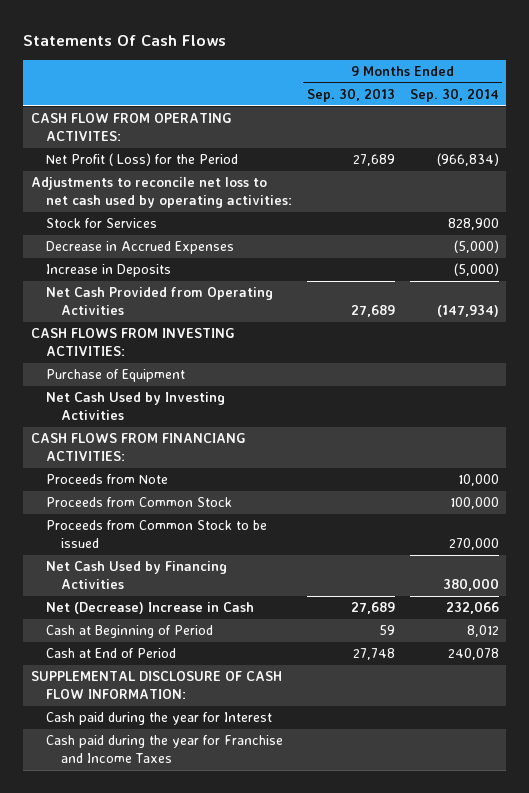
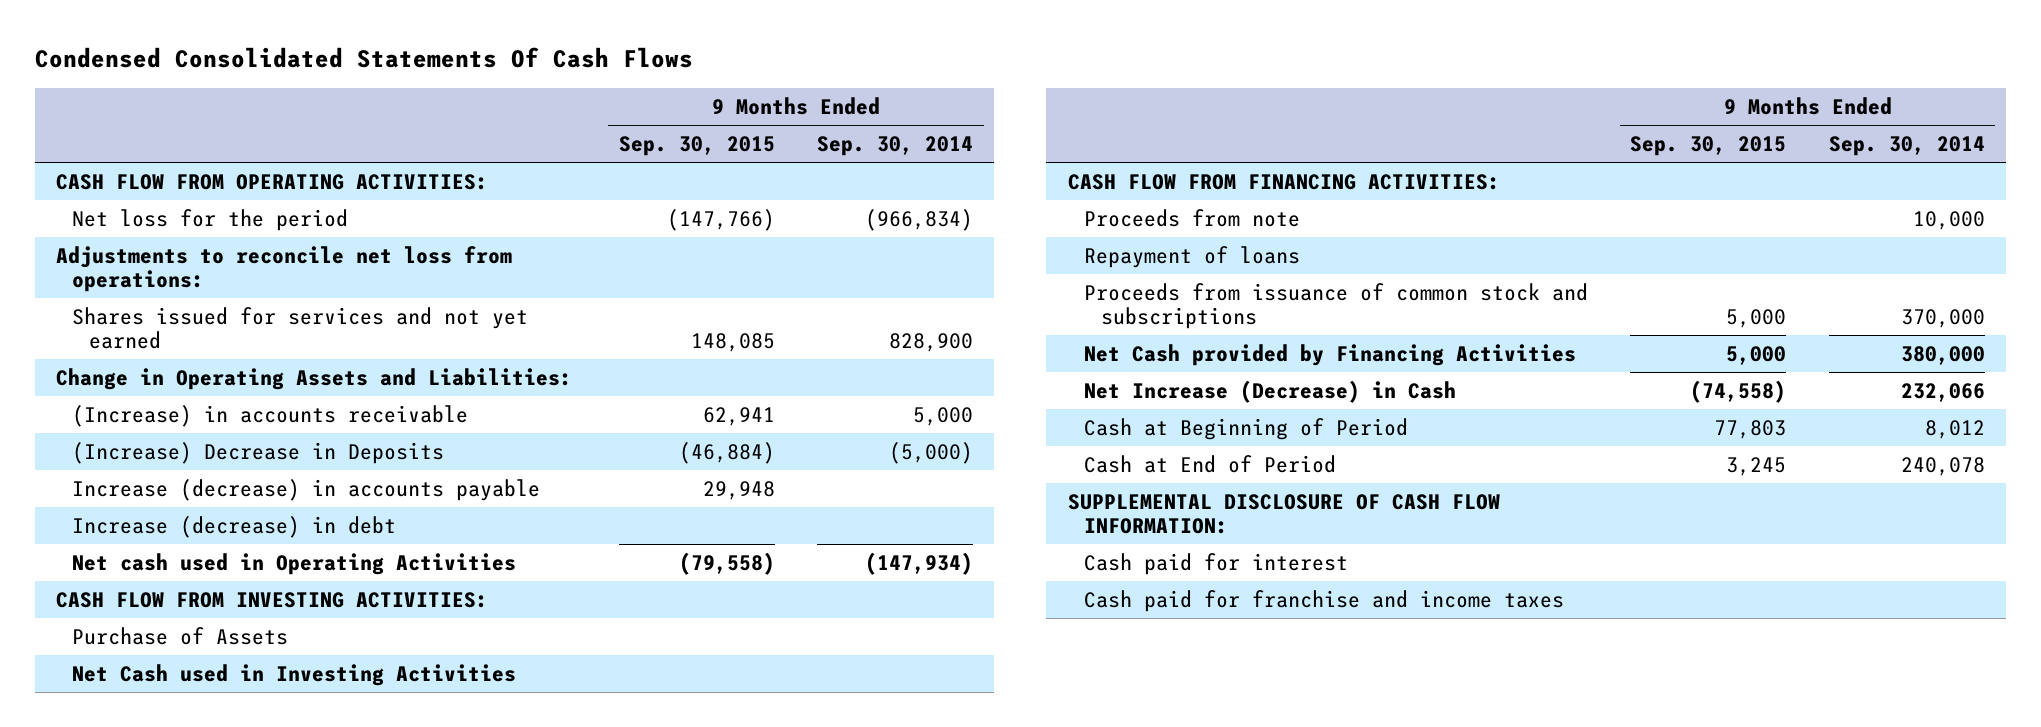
- Statements Of Cash Flows
+ Condensed Consolidated Statements Of Cash Flows
- | 9 Months Ended Sep. 30, 2013 | 9 Months Ended Sep. 30, 2014
+ | 9 Months Ended Sep. 30, 2015 | 9 Months Ended Sep. 30, 2014
- CASH FLOW FROM OPERATING ACTIVITES:
- Net Profit ( Loss) for the Period | 27,689 | (966,834)
- Adjustments to reconcile net loss to net cash used by operating activities:
- Stock for Services | | 828,900
- Decrease in Accrued Expenses | | (5,000)
- Increase in Deposits | | (5,000)
- Net Cash Provided from Operating Activities | 27,689 | (147,934)
- CASH FLOWS FROM INVESTING ACTIVITIES:
- Purchase of Equipment
- Net Cash Used by Investing Activities
- CASH FLOWS FROM FINANCIANG ACTIVITIES:
- Proceeds from Note | | 10,000
- Proceeds from Common Stock | | 100,000
- Proceeds from Common Stock to be issued | | 270,000
- Net Cash Used by Financing Activities | | 380,000
- Net (Decrease) Increase in Cash | 27,689 | 232,066
+ CASH FLOW FROM OPERATING ACTIVITIES:
+ Net loss for the period | (147,766) | (966,834)
+ Adjustments to reconcile net loss from operations:
+ Shares issued for services and not yet earned | 148,085 | 828,900
+ Change in Operating Assets and Liabilities:
+ (Increase) in accounts receivable | 62,941 | 5,000
+ (Increase) Decrease in Deposits | (46,884) | (5,000)
+ Increase (decrease) in accounts payable | 29,948 |
+ Increase (decrease) in debt
+ Net cash used in Operating Activities | (79,558) | (147,934)
+ CASH FLOW FROM INVESTING ACTIVITIES:
+ Purchase of Assets
+ Net Cash used in Investing Activities
+ CASH FLOW FROM FINANCING ACTIVITIES:
+ Proceeds from note | | 10,000
+ Repayment of loans
+ Proceeds from issuance of common stock and subscriptions | 5,000 | 370,000
+ Net Cash provided by Financing Activities | 5,000 | 380,000
+ Net Increase (Decrease) in Cash | (74,558) | 232,066
- Cash paid during the year for Interest
- Cash paid during the year for Franchise and Income Taxes
+ Cash paid for interest
+ Cash paid for franchise and income taxes

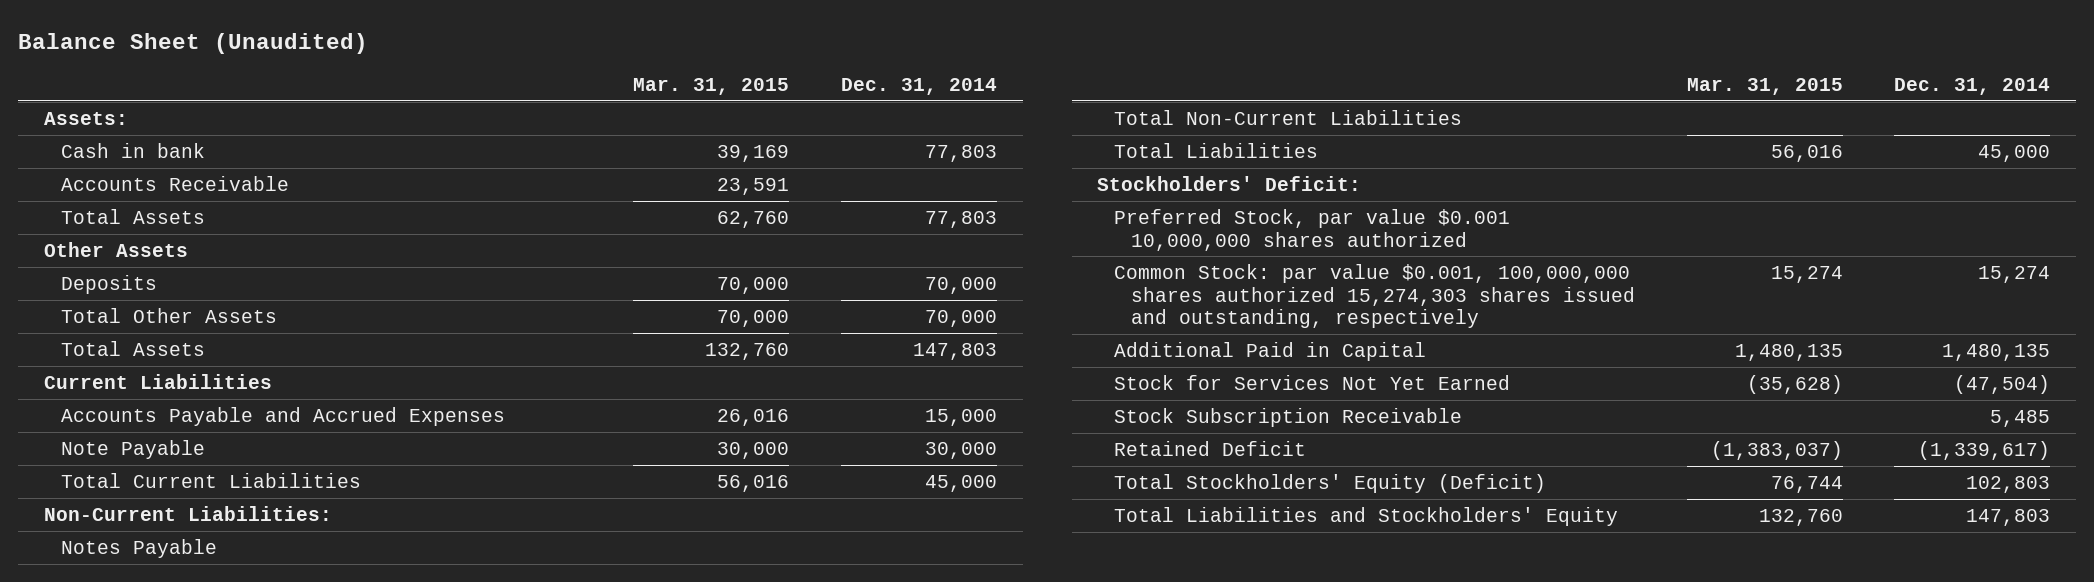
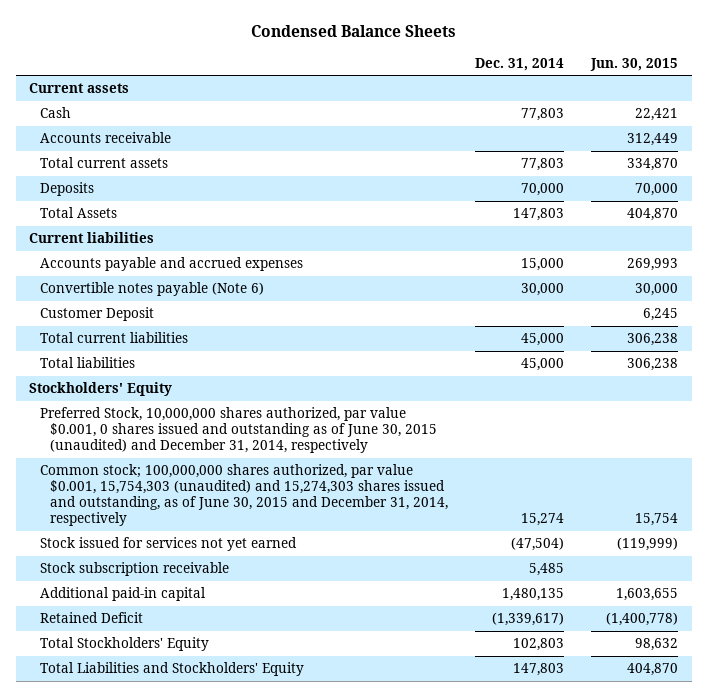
- Balance Sheet (Unaudited)
+ Condensed Balance Sheets
- | Mar. 31, 2015 | Dec. 31, 2014
+ | Dec. 31, 2014 | Jun. 30, 2015
- Assets:
- Cash in bank | 39,169 | 77,803
- Accounts Receivable | 23,591 |
- Total Assets | 62,760 | 77,803
- Other Assets
+ Current assets
+ Cash | 77,803 | 22,421
+ Accounts receivable | | 312,449
+ Total current assets | 77,803 | 334,870
- Total Other Assets | 70,000 | 70,000
- Current Liabilities
- Accounts Payable and Accrued Expenses | 26,016 | 15,000
- Note Payable | 30,000 | 30,000
- Total Current Liabilities | 56,016 | 45,000
- Non-Current Liabilities:
- Notes Payable
- Total Non-Current Liabilities
- Total Liabilities | 56,016 | 45,000
- Stockholders' Deficit:
- Preferred Stock, par value $0.001 10,000,000 shares authorized
- Common Stock: par value $0.001, 100,000,000 shares authorized 15,274,303 shares issued and outstanding, respectively | 15,274 | 15,274
- Additional Paid in Capital | 1,480,135 | 1,480,135
- Stock for Services Not Yet Earned | (35,628) | (47,504)
- Stock Subscription Receivable | | 5,485
+ Current liabilities
+ Accounts payable and accrued expenses | 15,000 | 269,993
+ Convertible notes payable (Note 6) | 30,000 | 30,000
+ Customer Deposit | | 6,245
+ Total current liabilities | 45,000 | 306,238
+ Total liabilities | 45,000 | 306,238
+ Stockholders' Equity
+ Preferred Stock, 10,000,000 shares authorized, par value $0.001, 0 shares issued and outstanding as of June 30, 2015 (unaudited) and December 31, 2014, respectively
+ Common stock; 100,000,000 shares authorized, par value $0.001, 15,754,303 (unaudited) and 15,274,303 shares issued and outstanding, as of June 30, 2015 and December 31, 2014, respectively | 15,274 | 15,754
+ Stock issued for services not yet earned | (47,504) | (119,999)
+ Stock subscription receivable | 5,485 |
+ Additional paid-in capital | 1,480,135 | 1,603,655
- Total Stockholders' Equity (Deficit) | 76,744 | 102,803
+ Total Stockholders' Equity | 102,803 | 98,632

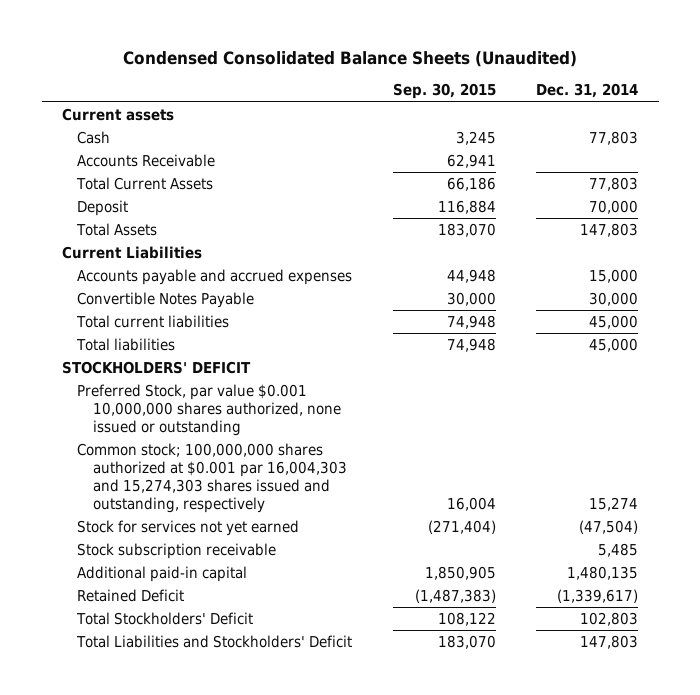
- Condensed Balance Sheets
+ Condensed Consolidated Balance Sheets (Unaudited)
- | Dec. 31, 2014 | Jun. 30, 2015
+ | Sep. 30, 2015 | Dec. 31, 2014
- Accounts receivable | | 312,449
- Total current assets | 77,803 | 334,870
- Deposits | 70,000 | 70,000
+ Accounts Receivable | 62,941 |
+ Total Current Assets | 66,186 | 77,803
+ Deposit | 116,884 | 70,000
- Current liabilities
+ Current Liabilities
- Convertible notes payable (Note 6) | 30,000 | 30,000
- Customer Deposit | | 6,245
+ Convertible Notes Payable | 30,000 | 30,000
- Stockholders' Equity
- Preferred Stock, 10,000,000 shares authorized, par value $0.001, 0 shares issued and outstanding as of June 30, 2015 (unaudited) and December 31, 2014, respectively
- Common stock; 100,000,000 shares authorized, par value $0.001, 15,754,303 (unaudited) and 15,274,303 shares issued and outstanding, as of June 30, 2015 and December 31, 2014, respectively | 15,274 | 15,754
- Stock issued for services not yet earned | (47,504) | (119,999)
+ STOCKHOLDERS' DEFICIT
+ Preferred Stock, par value $0.001 10,000,000 shares authorized, none issued or outstanding
+ Common stock; 100,000,000 shares authorized at $0.001 par 16,004,303 and 15,274,303 shares issued and outstanding, respectively | 16,004 | 15,274
+ Stock for services not yet earned | (271,404) | (47,504)
- Total Stockholders' Equity | 102,803 | 98,632
- Total Liabilities and Stockholders' Equity | 147,803 | 404,870
+ Total Stockholders' Deficit | 108,122 | 102,803
+ Total Liabilities and Stockholders' Deficit | 183,070 | 147,803

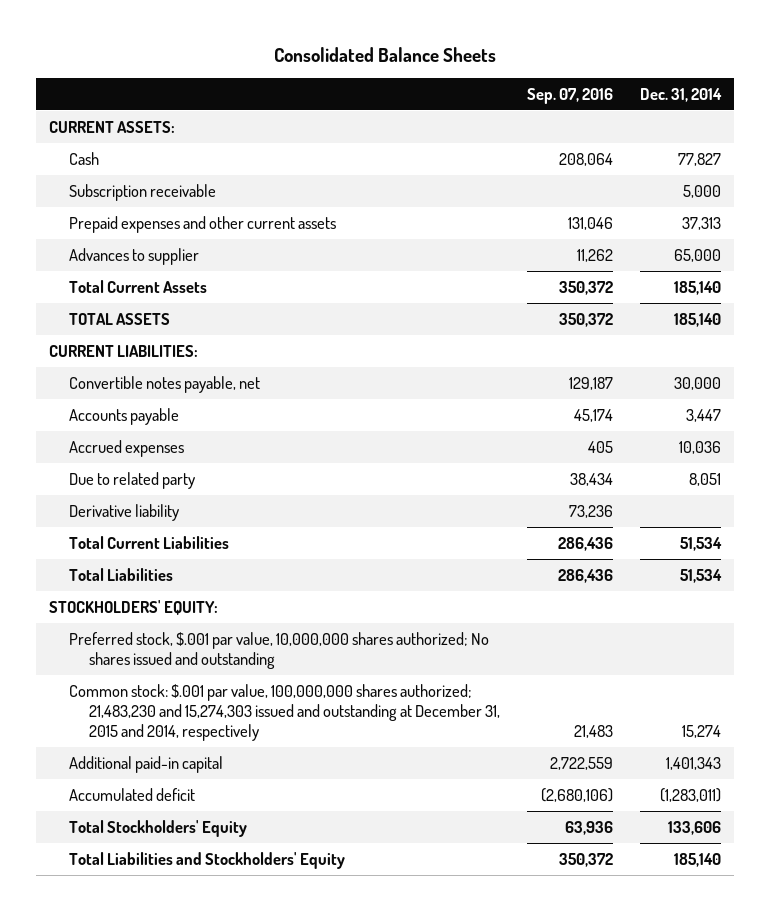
- Condensed Consolidated Balance Sheets (Unaudited)
+ Consolidated Balance Sheets
- | Sep. 30, 2015 | Dec. 31, 2014
+ | Sep. 07, 2016 | Dec. 31, 2014
- Current assets
- Cash | 3,245 | 77,803
- Accounts Receivable | 62,941 |
- Total Current Assets | 66,186 | 77,803
- Deposit | 116,884 | 70,000
- Total Assets | 183,070 | 147,803
- Current Liabilities
- Accounts payable and accrued expenses | 44,948 | 15,000
- Convertible Notes Payable | 30,000 | 30,000
- Total current liabilities | 74,948 | 45,000
- Total liabilities | 74,948 | 45,000
- STOCKHOLDERS' DEFICIT
- Preferred Stock, par value $0.001 10,000,000 shares authorized, none issued or outstanding
- Common stock; 100,000,000 shares authorized at $0.001 par 16,004,303 and 15,274,303 shares issued and outstanding, respectively | 16,004 | 15,274
- Stock for services not yet earned | (271,404) | (47,504)
- Stock subscription receivable | | 5,485
- Additional paid-in capital | 1,850,905 | 1,480,135
- Retained Deficit | (1,487,383) | (1,339,617)
- Total Stockholders' Deficit | 108,122 | 102,803
- Total Liabilities and Stockholders' Deficit | 183,070 | 147,803
+ CURRENT ASSETS:
+ Cash | 208,064 | 77,827
+ Subscription receivable | | 5,000
+ Prepaid expenses and other current assets | 131,046 | 37,313
+ Advances to supplier | 11,262 | 65,000
+ Total Current Assets | 350,372 | 185,140
+ TOTAL ASSETS | 350,372 | 185,140
+ CURRENT LIABILITIES:
+ Convertible notes payable, net | 129,187 | 30,000
+ Accounts payable | 45,174 | 3,447
+ Accrued expenses | 405 | 10,036
+ Due to related party | 38,434 | 8,051
+ Derivative liability | 73,236 |
+ Total Current Liabilities | 286,436 | 51,534
+ Total Liabilities | 286,436 | 51,534
+ STOCKHOLDERS' EQUITY:
+ Preferred stock, $.001 par value, 10,000,000 shares authorized; No shares issued and outstanding
+ Common stock: $.001 par value, 100,000,000 shares authorized; 21,483,230 and 15,274,303 issued and outstanding at December 31, 2015 and 2014, respectively | 21,483 | 15,274
+ Additional paid-in capital | 2,722,559 | 1,401,343
+ Accumulated deficit | (2,680,106) | (1,283,011)
+ Total Stockholders' Equity | 63,936 | 133,606
+ Total Liabilities and Stockholders' Equity | 350,372 | 185,140

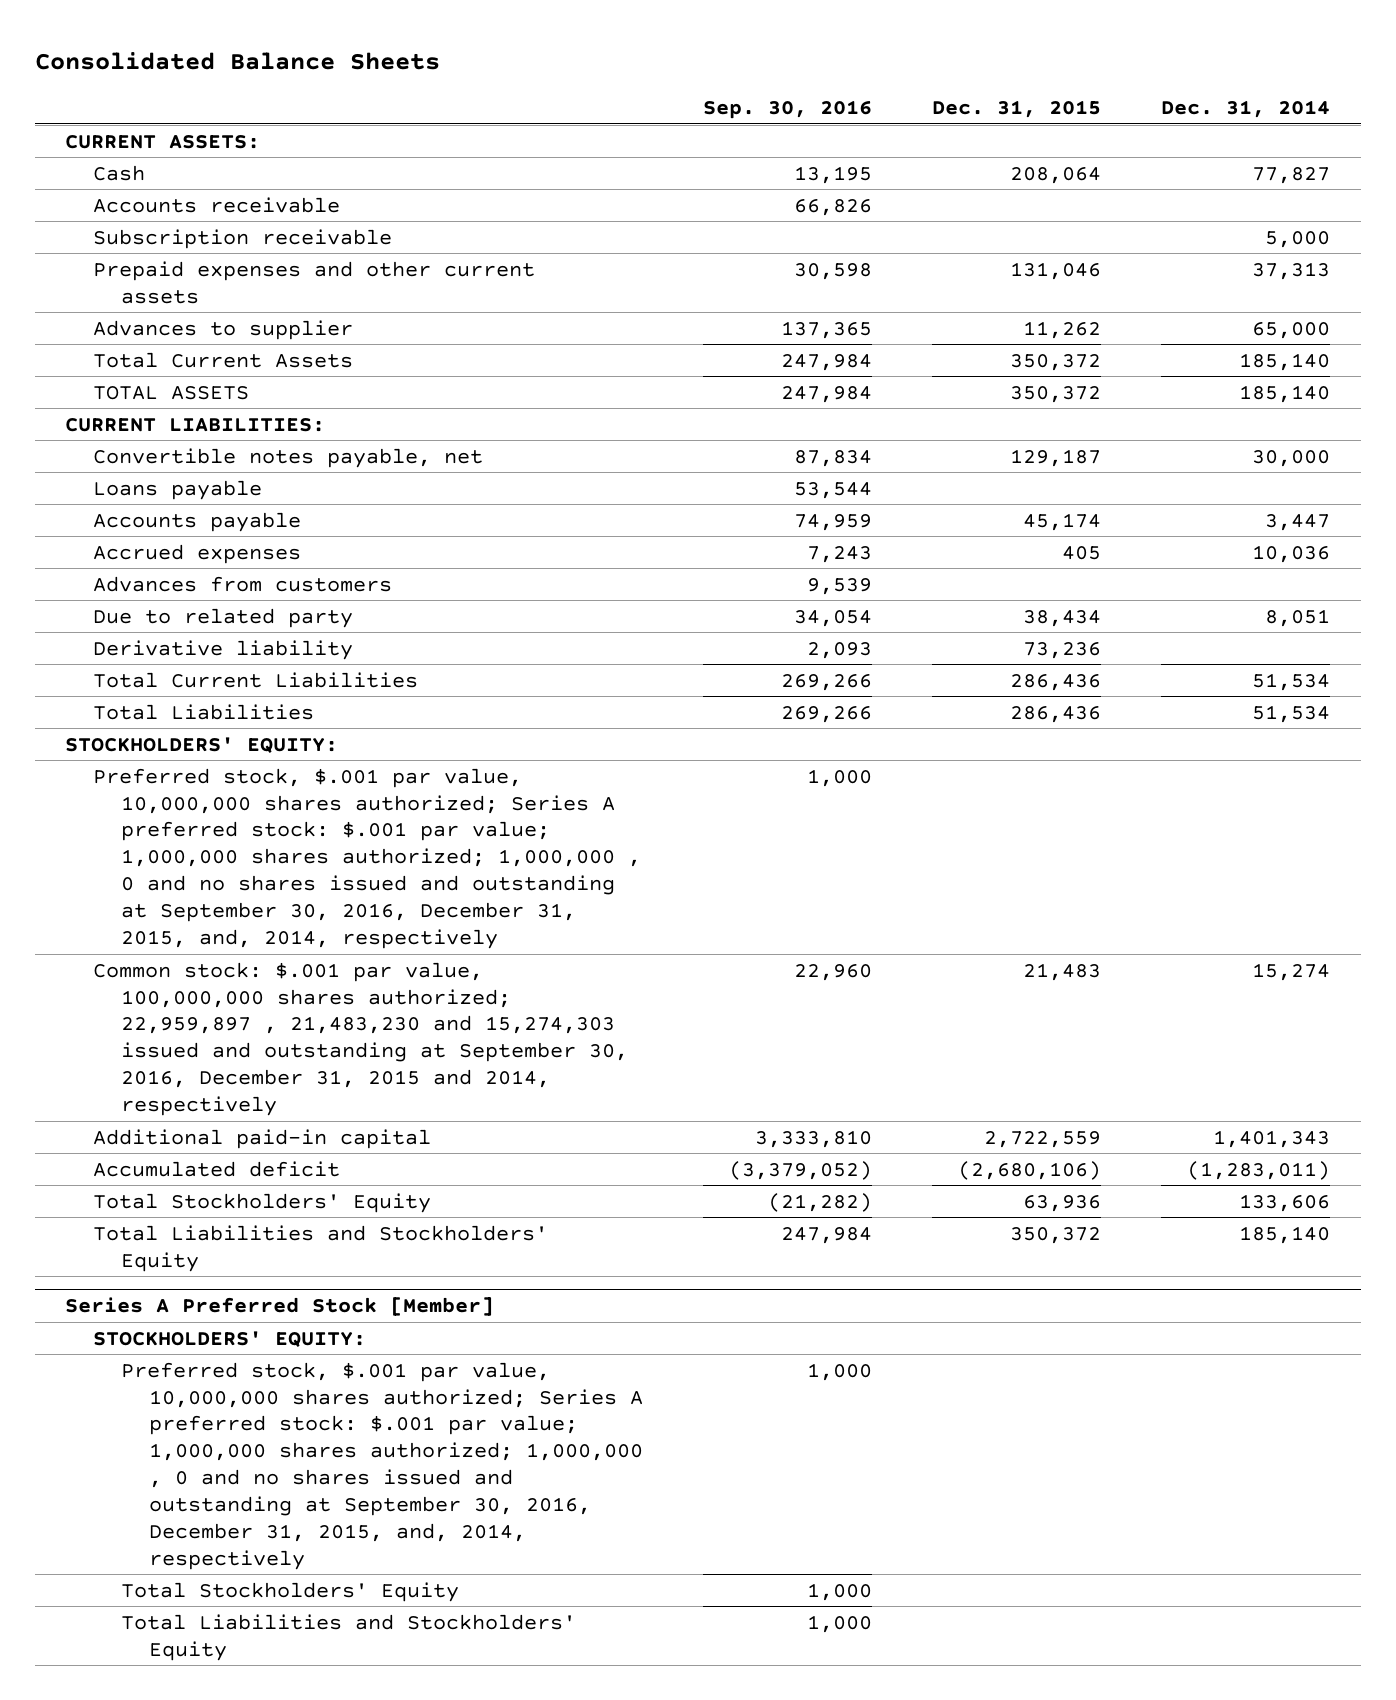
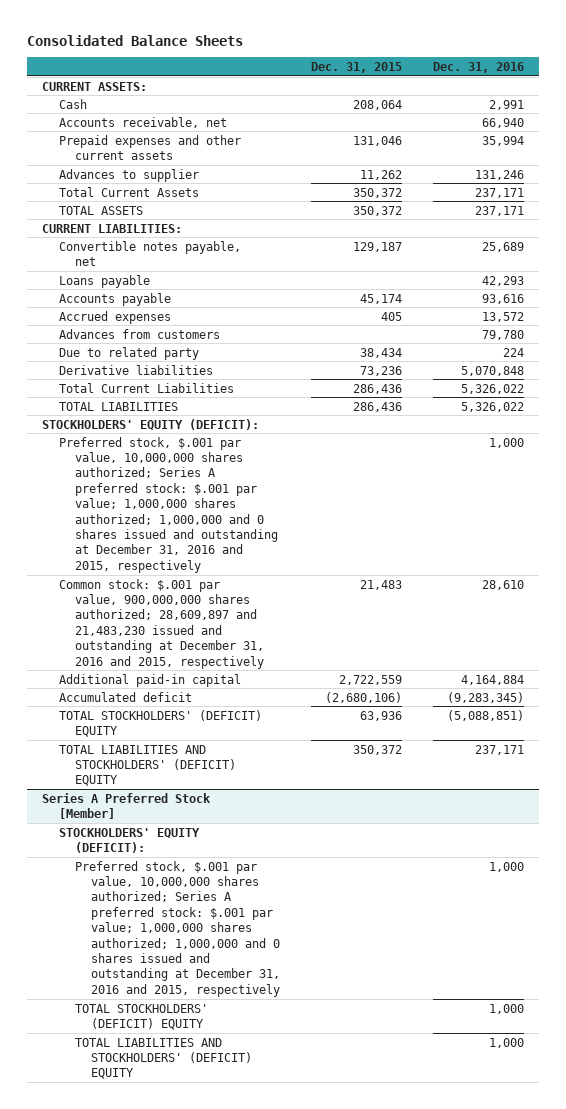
- | Sep. 30, 2016 | Dec. 31, 2015 | Dec. 31, 2014
+ | Dec. 31, 2015 | Dec. 31, 2016
- Accounts receivable | 66,826 | |
- Subscription receivable | | | 5,000
+ Accounts receivable, net | | 66,940
- Derivative liability | 2,093 | 73,236 |
+ Derivative liabilities | 73,236 | 5,070,848
- Total Liabilities | 269,266 | 286,436 | 51,534
- STOCKHOLDERS' EQUITY:
- Preferred stock, $.001 par value, 10,000,000 shares authorized; Series A preferred stock: $.001 par value; 1,000,000 shares authorized; 1,000,000 , 0 and no shares issued and outstanding at September 30, 2016, December 31, 2015, and, 2014, respectively | 1,000 | |
- Common stock: $.001 par value, 100,000,000 shares authorized; 22,959,897 , 21,483,230 and 15,274,303 issued and outstanding at September 30, 2016, December 31, 2015 and 2014, respectively | 22,960 | 21,483 | 15,274
+ TOTAL LIABILITIES | 286,436 | 5,326,022
+ STOCKHOLDERS' EQUITY (DEFICIT):
+ Preferred stock, $.001 par value, 10,000,000 shares authorized; Series A preferred stock: $.001 par value; 1,000,000 shares authorized; 1,000,000 and 0 shares issued and outstanding at December 31, 2016 and 2015, respectively | | 1,000
+ Common stock: $.001 par value, 900,000,000 shares authorized; 28,609,897 and 21,483,230 issued and outstanding at December 31, 2016 and 2015, respectively | 21,483 | 28,610
- Total Stockholders' Equity | (21,282) | 63,936 | 133,606
- Total Liabilities and Stockholders' Equity | 247,984 | 350,372 | 185,140
+ TOTAL STOCKHOLDERS' (DEFICIT) EQUITY | 63,936 | (5,088,851)
+ TOTAL LIABILITIES AND STOCKHOLDERS' (DEFICIT) EQUITY | 350,372 | 237,171
@ Series A Preferred Stock [Member]
- STOCKHOLDERS' EQUITY:
- Preferred stock, $.001 par value, 10,000,000 shares authorized; Series A preferred stock: $.001 par value; 1,000,000 shares authorized; 1,000,000 , 0 and no shares issued and outstanding at September 30, 2016, December 31, 2015, and, 2014, respectively | 1,000 | |
- Total Stockholders' Equity | 1,000 | |
- Total Liabilities and Stockholders' Equity | 1,000 | |
+ STOCKHOLDERS' EQUITY (DEFICIT):
+ Preferred stock, $.001 par value, 10,000,000 shares authorized; Series A preferred stock: $.001 par value; 1,000,000 shares authorized; 1,000,000 and 0 shares issued and outstanding at December 31, 2016 and 2015, respectively | | 1,000
+ TOTAL STOCKHOLDERS' (DEFICIT) EQUITY | | 1,000
+ TOTAL LIABILITIES AND STOCKHOLDERS' (DEFICIT) EQUITY | | 1,000

